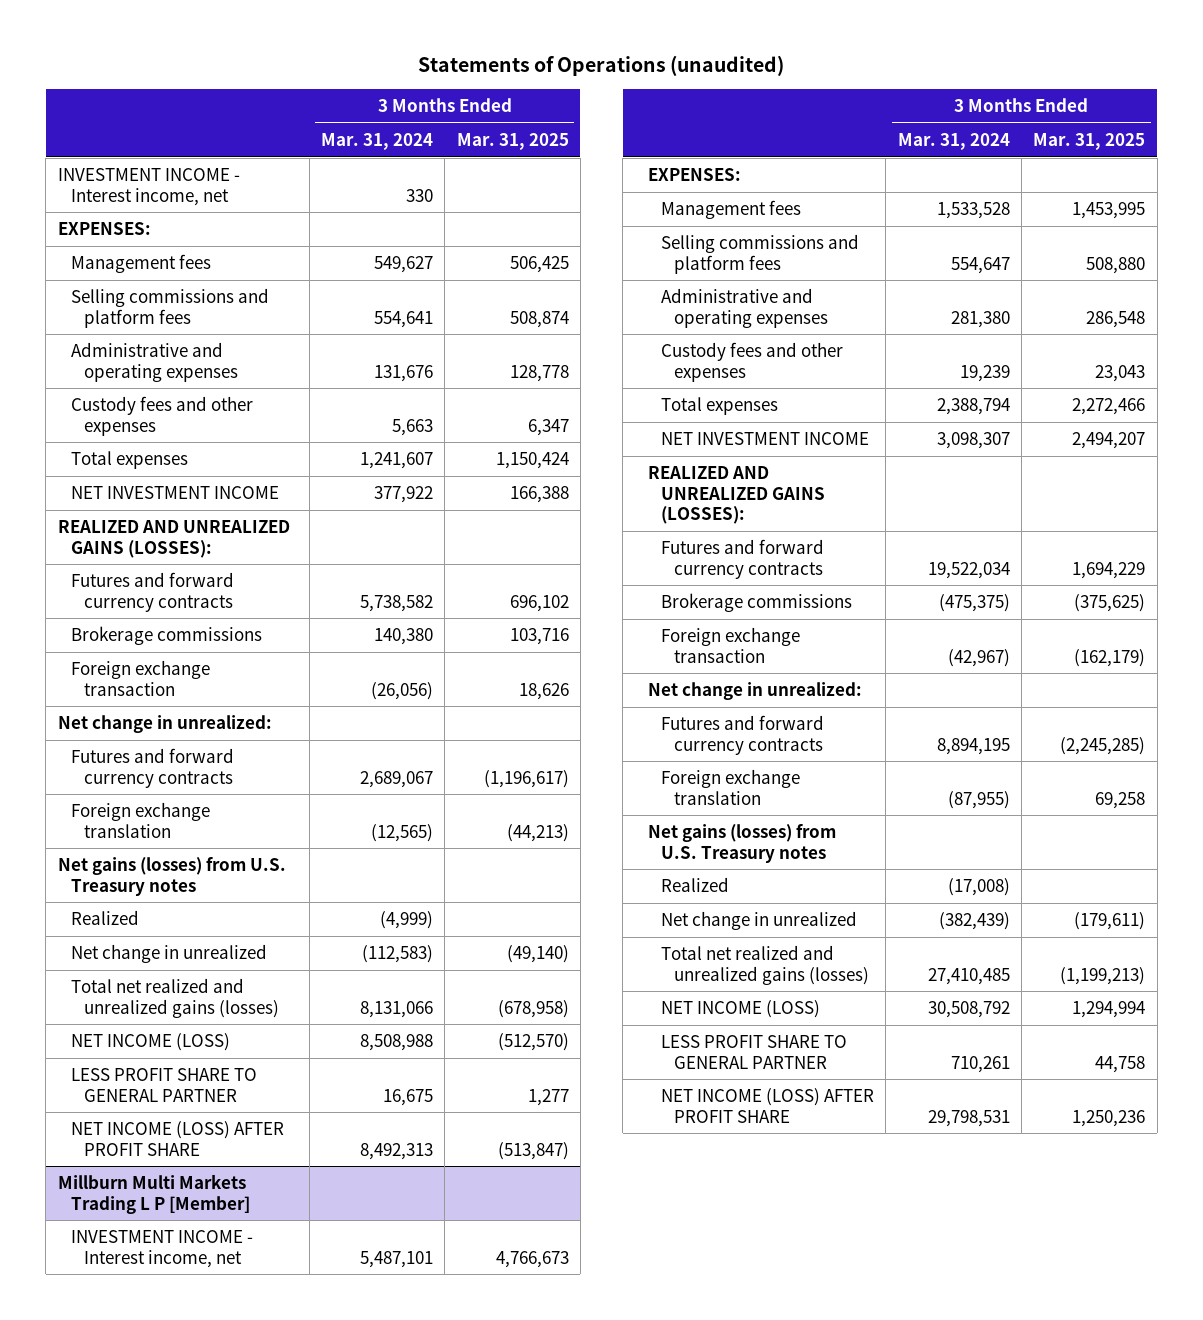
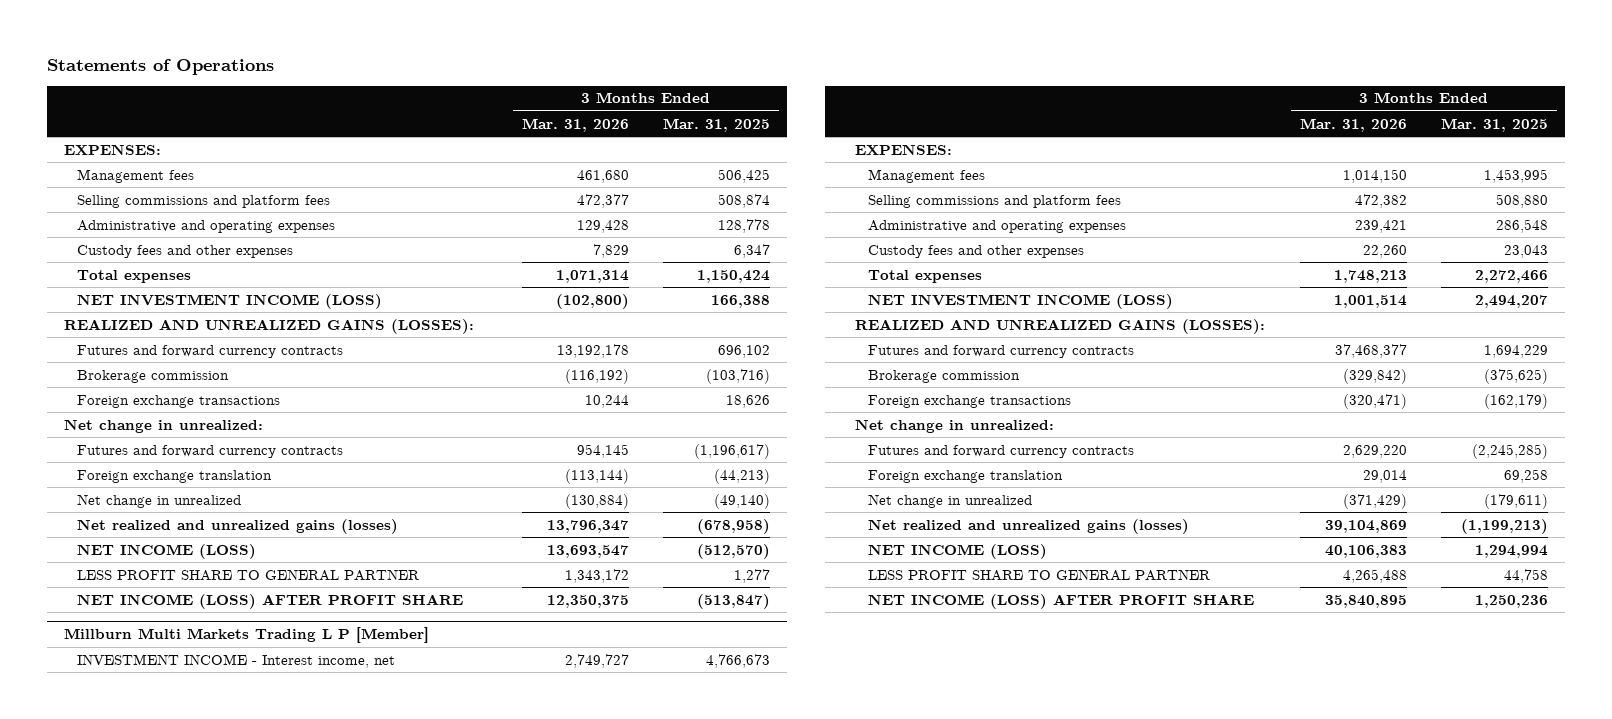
- Statements of Operations (unaudited)
+ Statements of Operations
- | 3 Months Ended Mar. 31, 2024 | 3 Months Ended Mar. 31, 2025
+ | 3 Months Ended Mar. 31, 2026 | 3 Months Ended Mar. 31, 2025
- INVESTMENT INCOME - Interest income, net | 330 |
- NET INVESTMENT INCOME | 377,922 | 166,388
+ NET INVESTMENT INCOME (LOSS) | (102,800) | 166,388
- Brokerage commissions | 140,380 | 103,716
- Foreign exchange transaction | (26,056) | 18,626
+ Brokerage commission | (116,192) | (103,716)
+ Foreign exchange transactions | 10,244 | 18,626
- Net gains (losses) from U.S. Treasury notes
- Realized | (4,999) |
- Total net realized and unrealized gains (losses) | 8,131,066 | (678,958)
+ Net realized and unrealized gains (losses) | 13,796,347 | (678,958)
@ Millburn Multi Markets Trading L P [Member]
- NET INVESTMENT INCOME | 3,098,307 | 2,494,207
+ NET INVESTMENT INCOME (LOSS) | 1,001,514 | 2,494,207
- Brokerage commissions | (475,375) | (375,625)
- Foreign exchange transaction | (42,967) | (162,179)
+ Brokerage commission | (329,842) | (375,625)
+ Foreign exchange transactions | (320,471) | (162,179)
- Net gains (losses) from U.S. Treasury notes
- Realized | (17,008) |
- Total net realized and unrealized gains (losses) | 27,410,485 | (1,199,213)
+ Net realized and unrealized gains (losses) | 39,104,869 | (1,199,213)

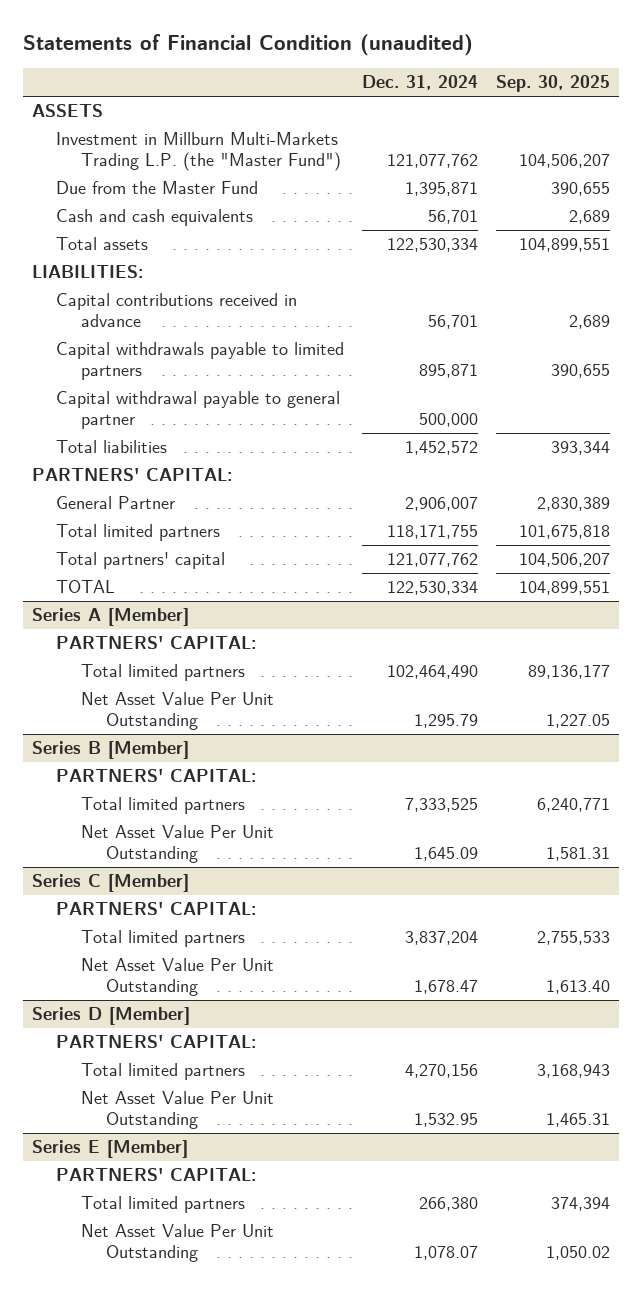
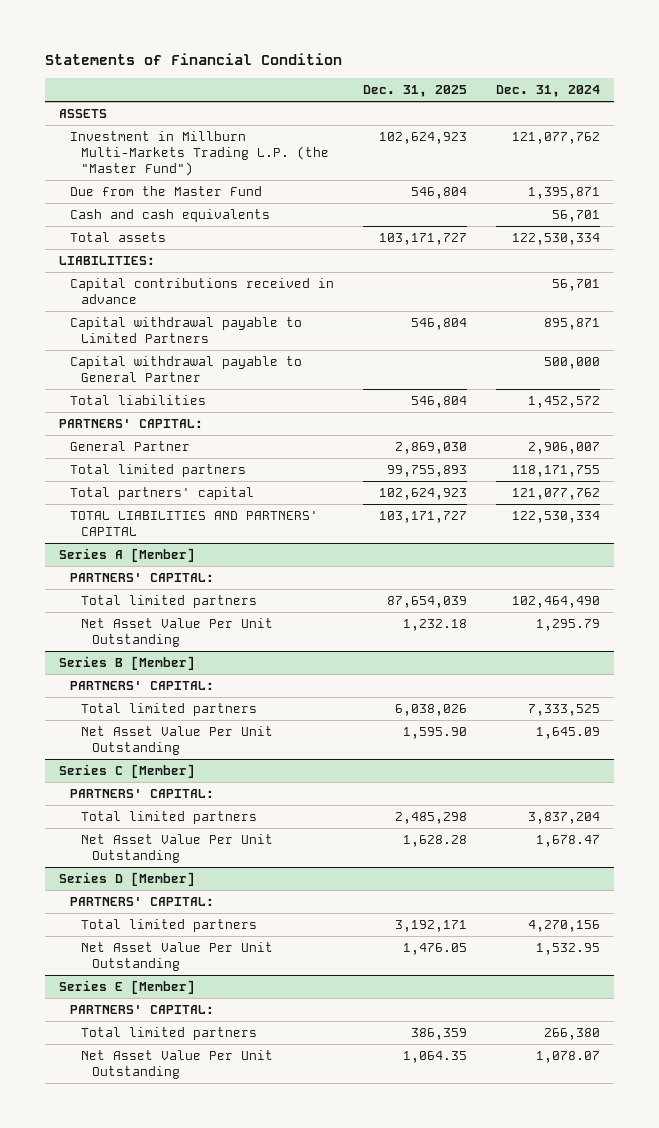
- Statements of Financial Condition (unaudited)
+ Statements of Financial Condition
- | Dec. 31, 2024 | Sep. 30, 2025
+ | Dec. 31, 2025 | Dec. 31, 2024
- Capital withdrawals payable to limited partners | 895,871 | 390,655
- Capital withdrawal payable to general partner | 500,000 |
+ Capital withdrawal payable to Limited Partners | 546,804 | 895,871
+ Capital withdrawal payable to General Partner | | 500,000
- TOTAL | 122,530,334 | 104,899,551
+ TOTAL LIABILITIES AND PARTNERS' CAPITAL | 103,171,727 | 122,530,334

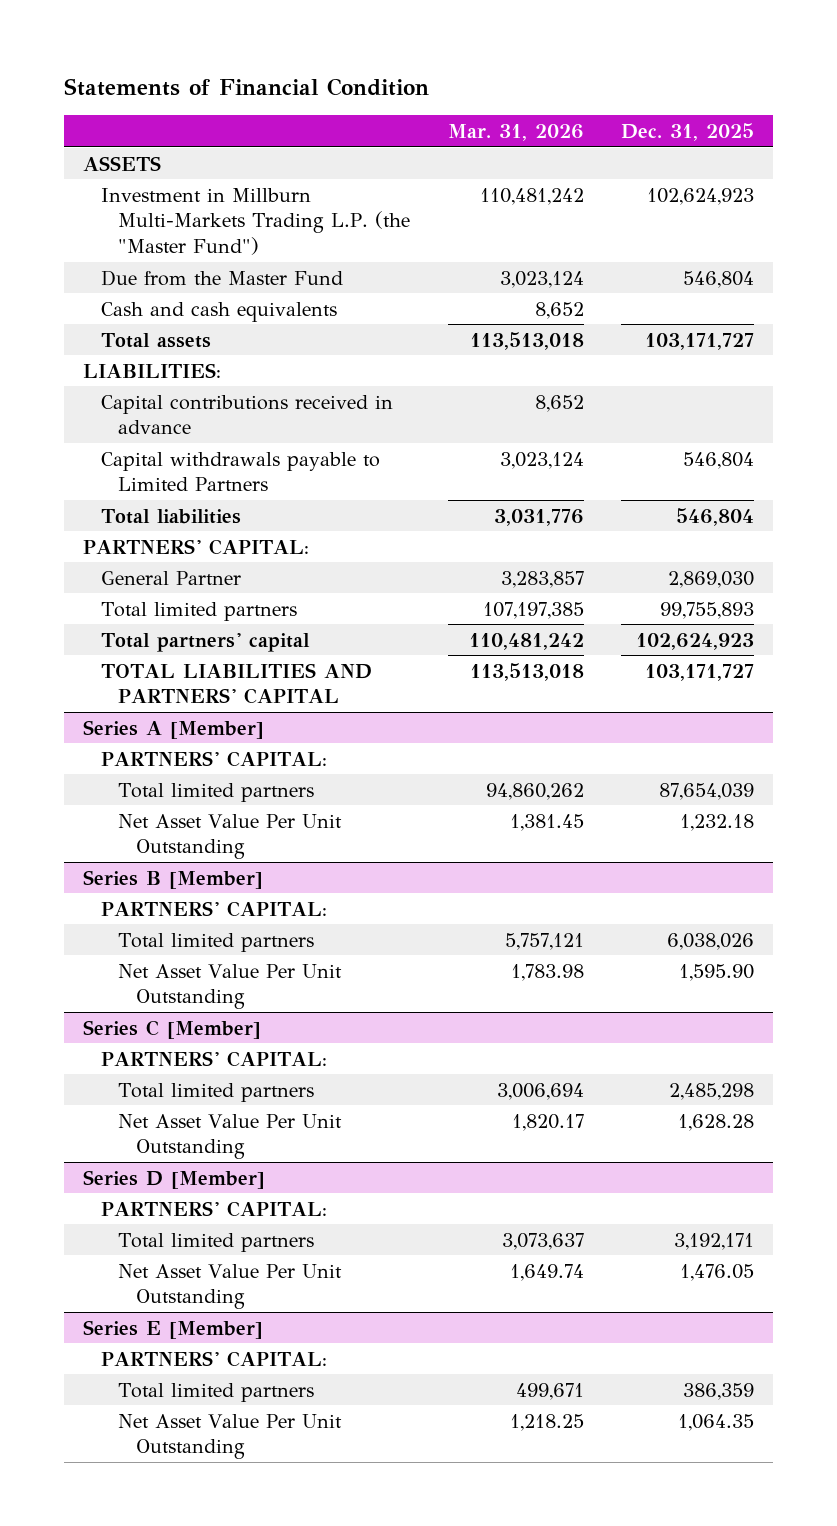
- | Dec. 31, 2025 | Dec. 31, 2024
+ | Mar. 31, 2026 | Dec. 31, 2025
- Capital withdrawal payable to Limited Partners | 546,804 | 895,871
- Capital withdrawal payable to General Partner | | 500,000
+ Capital withdrawals payable to Limited Partners | 3,023,124 | 546,804

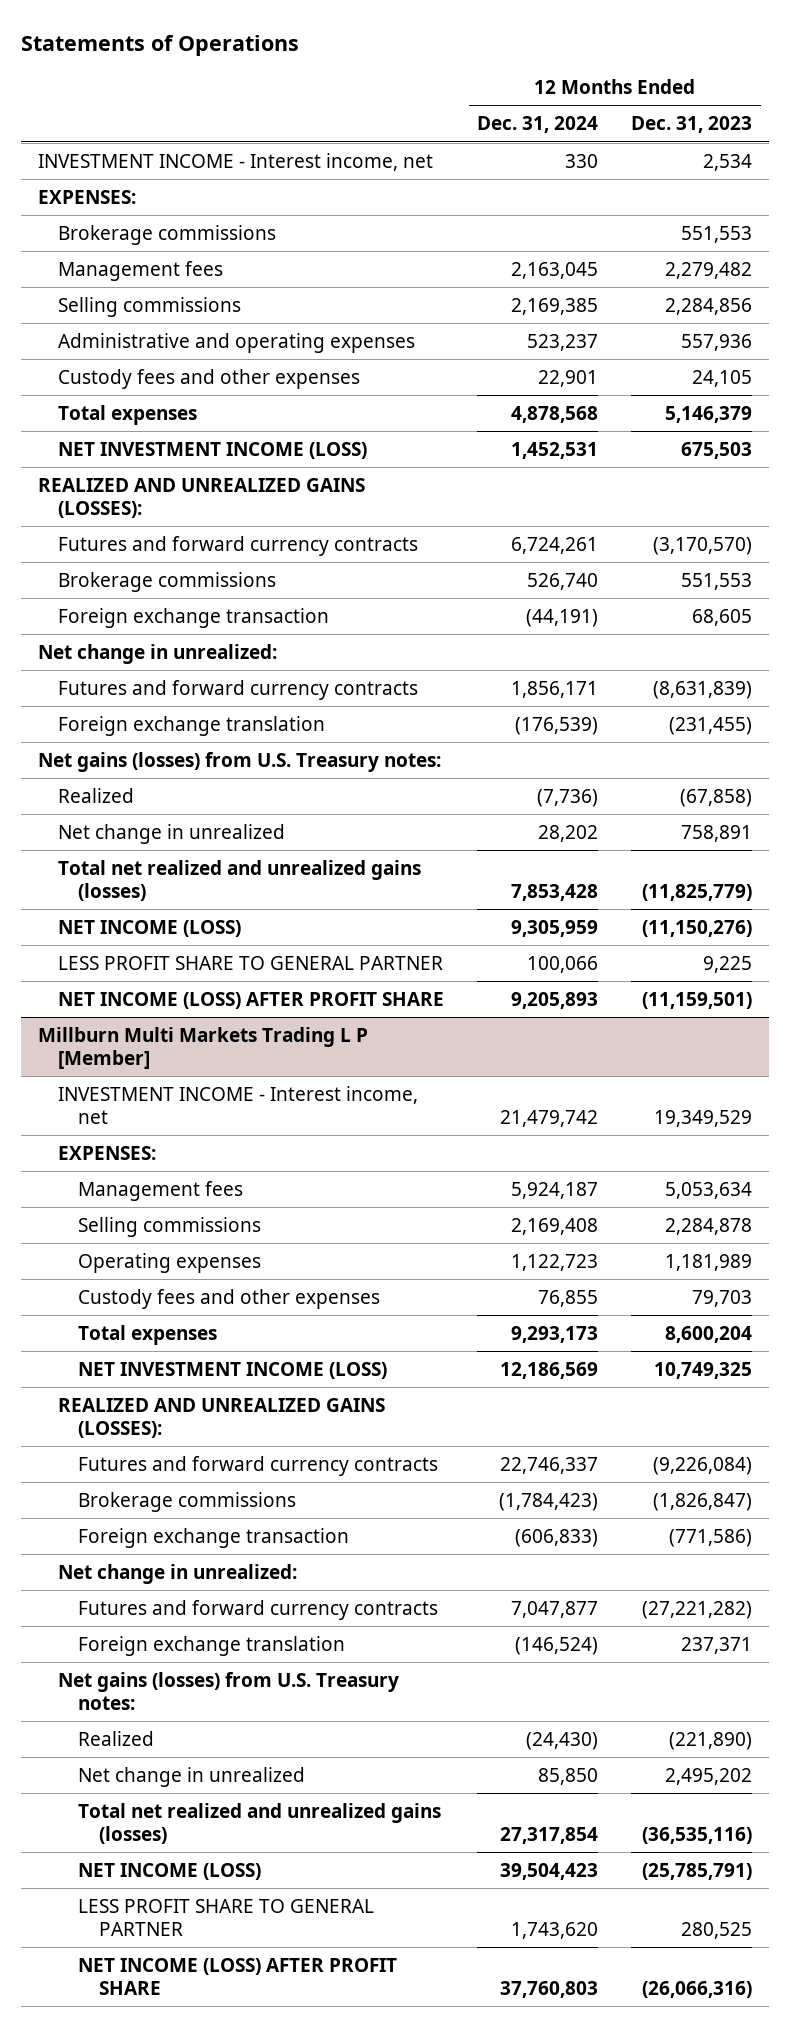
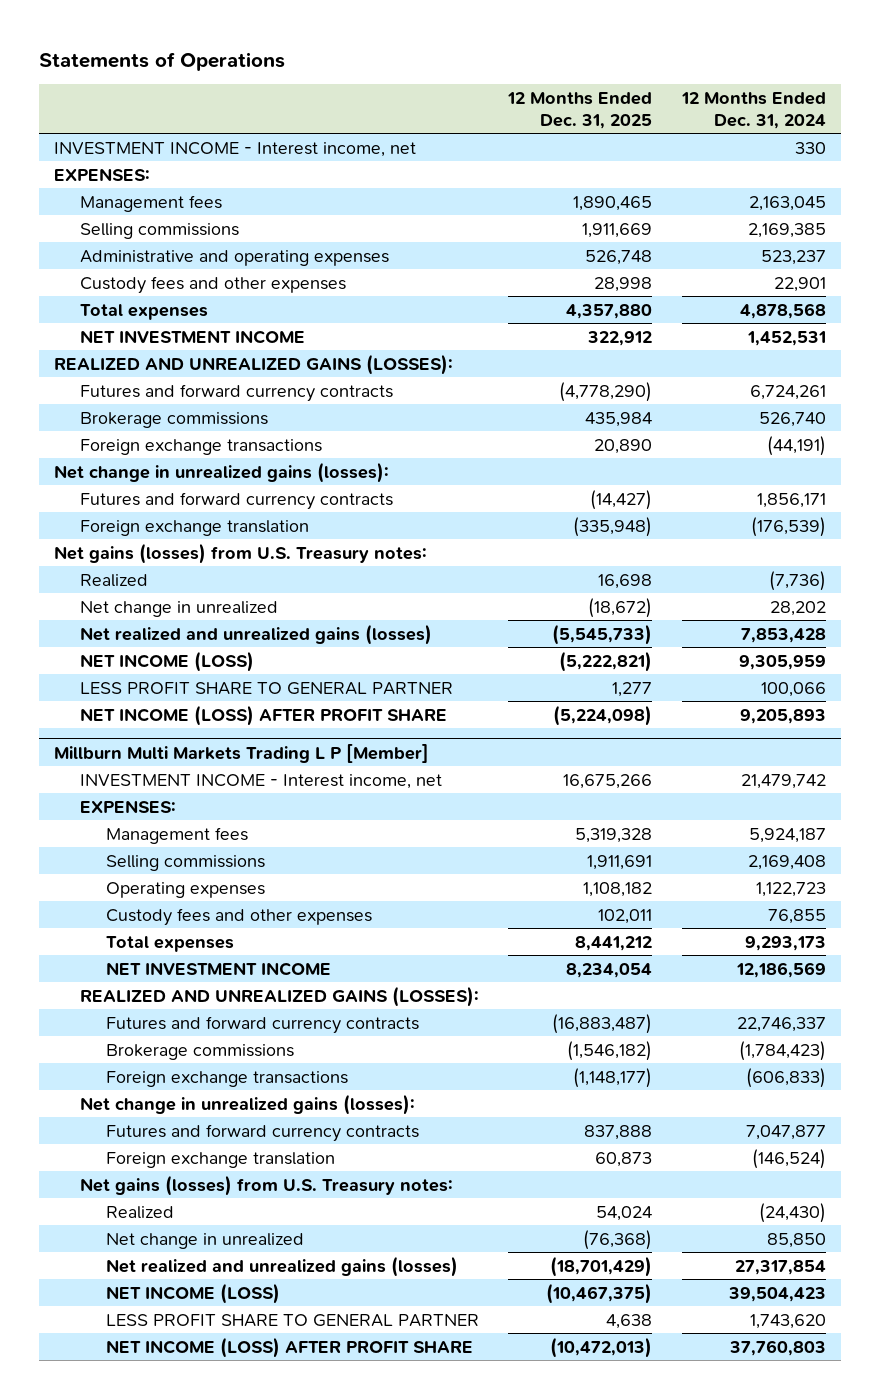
- | 12 Months Ended Dec. 31, 2024 | 12 Months Ended Dec. 31, 2023
+ | 12 Months Ended Dec. 31, 2025 | 12 Months Ended Dec. 31, 2024
- Brokerage commissions | | 551,553
- NET INVESTMENT INCOME (LOSS) | 1,452,531 | 675,503
+ NET INVESTMENT INCOME | 322,912 | 1,452,531
- Foreign exchange transaction | (44,191) | 68,605
- Net change in unrealized:
+ Foreign exchange transactions | 20,890 | (44,191)
+ Net change in unrealized gains (losses):
- Total net realized and unrealized gains (losses) | 7,853,428 | (11,825,779)
+ Net realized and unrealized gains (losses) | (5,545,733) | 7,853,428
@ Millburn Multi Markets Trading L P [Member]
- NET INVESTMENT INCOME (LOSS) | 12,186,569 | 10,749,325
+ NET INVESTMENT INCOME | 8,234,054 | 12,186,569
- Foreign exchange transaction | (606,833) | (771,586)
- Net change in unrealized:
+ Foreign exchange transactions | (1,148,177) | (606,833)
+ Net change in unrealized gains (losses):
- Total net realized and unrealized gains (losses) | 27,317,854 | (36,535,116)
+ Net realized and unrealized gains (losses) | (18,701,429) | 27,317,854

